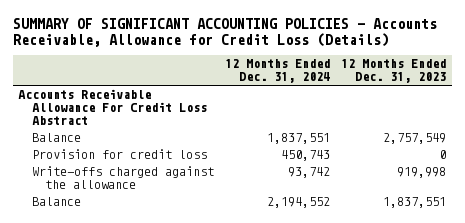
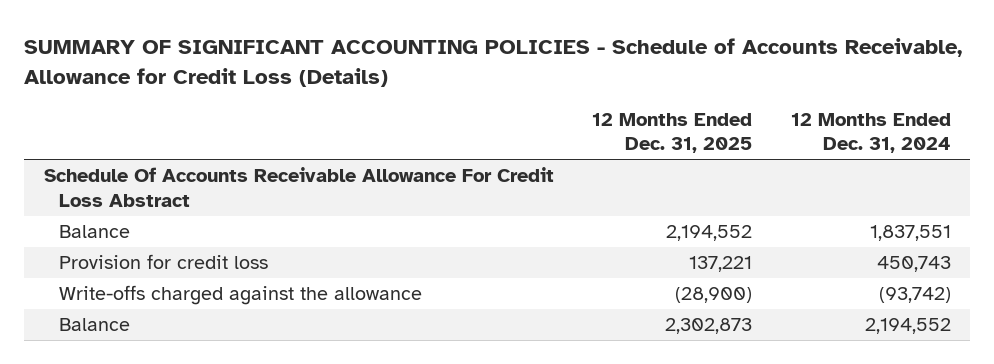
- SUMMARY OF SIGNIFICANT ACCOUNTING POLICIES - Accounts Receivable, Allowance for Credit Loss (Details)
+ SUMMARY OF SIGNIFICANT ACCOUNTING POLICIES - Schedule of Accounts Receivable, Allowance for Credit Loss (Details)
- | 12 Months Ended Dec. 31, 2024 | 12 Months Ended Dec. 31, 2023
+ | 12 Months Ended Dec. 31, 2025 | 12 Months Ended Dec. 31, 2024
- Accounts Receivable Allowance For Credit Loss Abstract
+ Schedule Of Accounts Receivable Allowance For Credit Loss Abstract
- Write-offs charged against the allowance | 93,742 | 919,998
+ Write-offs charged against the allowance | (28,900) | (93,742)

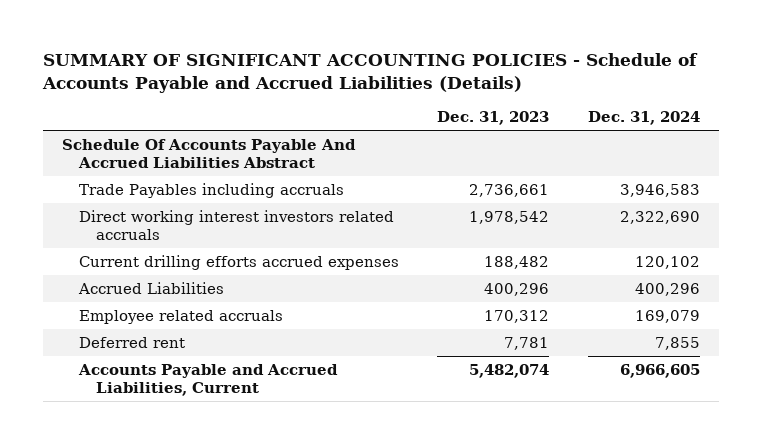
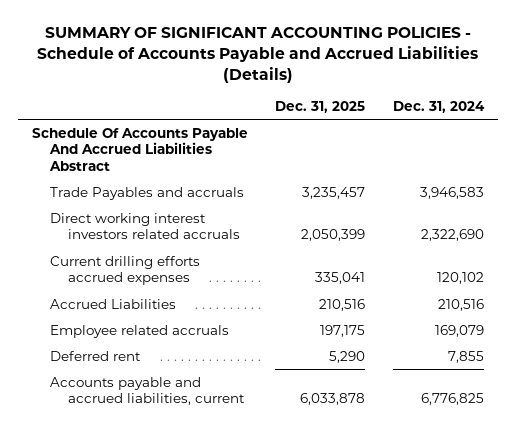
- | Dec. 31, 2023 | Dec. 31, 2024
+ | Dec. 31, 2025 | Dec. 31, 2024
- Trade Payables including accruals | 2,736,661 | 3,946,583
+ Trade Payables and accruals | 3,235,457 | 3,946,583
- Accrued Liabilities | 400,296 | 400,296
+ Accrued Liabilities | 210,516 | 210,516
- Accounts Payable and Accrued Liabilities, Current | 5,482,074 | 6,966,605
+ Accounts payable and accrued liabilities, current | 6,033,878 | 6,776,825

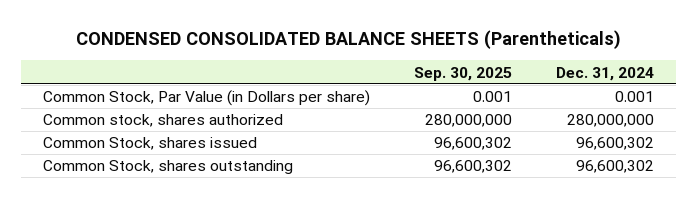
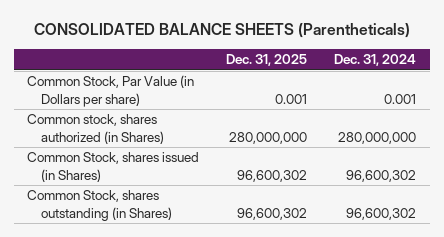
- CONDENSED CONSOLIDATED BALANCE SHEETS (Parentheticals)
+ CONSOLIDATED BALANCE SHEETS (Parentheticals)
- | Sep. 30, 2025 | Dec. 31, 2024
+ | Dec. 31, 2025 | Dec. 31, 2024
- Common stock, shares authorized | 280,000,000 | 280,000,000
- Common Stock, shares issued | 96,600,302 | 96,600,302
- Common Stock, shares outstanding | 96,600,302 | 96,600,302
+ Common stock, shares authorized (in Shares) | 280,000,000 | 280,000,000
+ Common Stock, shares issued (in Shares) | 96,600,302 | 96,600,302
+ Common Stock, shares outstanding (in Shares) | 96,600,302 | 96,600,302

